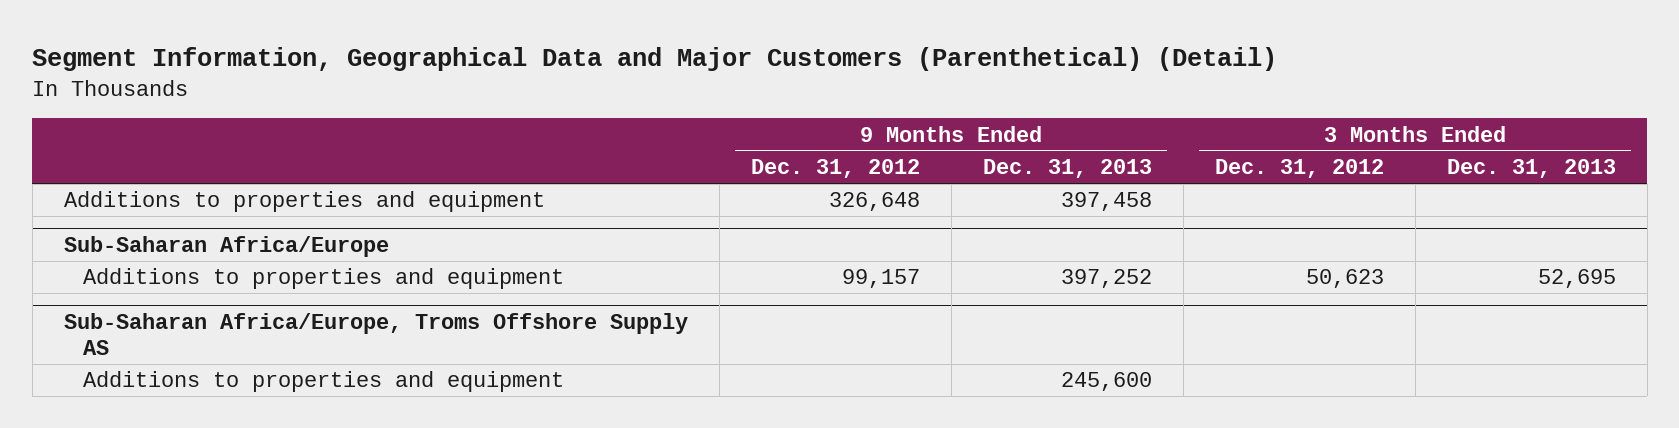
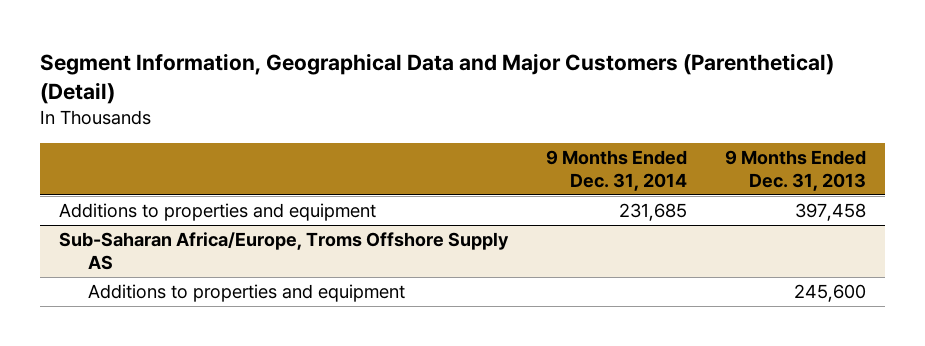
- | 9 Months Ended Dec. 31, 2012 | 9 Months Ended Dec. 31, 2013 | 3 Months Ended Dec. 31, 2012 | 3 Months Ended Dec. 31, 2013
+ | 9 Months Ended Dec. 31, 2014 | 9 Months Ended Dec. 31, 2013
- Sub-Saharan Africa/Europe
- Additions to properties and equipment | 99,157 | 397,252 | 50,623 | 52,695

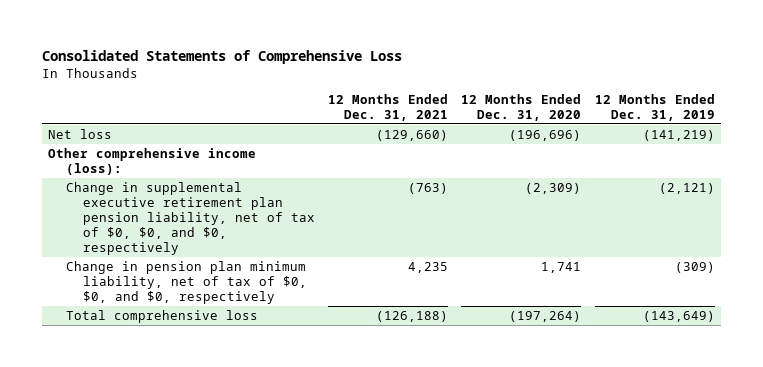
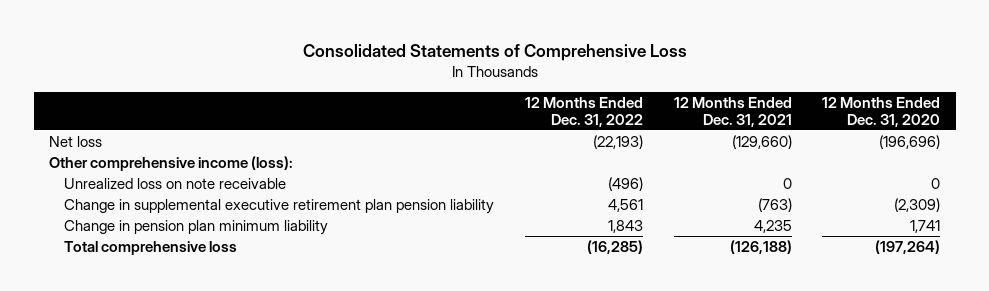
- | 12 Months Ended Dec. 31, 2021 | 12 Months Ended Dec. 31, 2020 | 12 Months Ended Dec. 31, 2019
+ | 12 Months Ended Dec. 31, 2022 | 12 Months Ended Dec. 31, 2021 | 12 Months Ended Dec. 31, 2020
- Change in supplemental executive retirement plan pension liability, net of tax of $0, $0, and $0, respectively | (763) | (2,309) | (2,121)
- Change in pension plan minimum liability, net of tax of $0, $0, and $0, respectively | 4,235 | 1,741 | (309)
+ Unrealized loss on note receivable | (496) | 0 | 0
+ Change in supplemental executive retirement plan pension liability | 4,561 | (763) | (2,309)
+ Change in pension plan minimum liability | 1,843 | 4,235 | 1,741

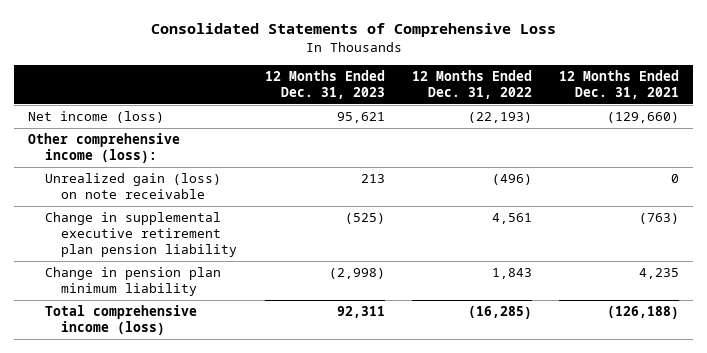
- | 12 Months Ended Dec. 31, 2022 | 12 Months Ended Dec. 31, 2021 | 12 Months Ended Dec. 31, 2020
+ | 12 Months Ended Dec. 31, 2023 | 12 Months Ended Dec. 31, 2022 | 12 Months Ended Dec. 31, 2021
- Net loss | (22,193) | (129,660) | (196,696)
+ Net income (loss) | 95,621 | (22,193) | (129,660)
- Unrealized loss on note receivable | (496) | 0 | 0
+ Unrealized gain (loss) on note receivable | 213 | (496) | 0
- Total comprehensive loss | (16,285) | (126,188) | (197,264)
+ Total comprehensive income (loss) | 92,311 | (16,285) | (126,188)

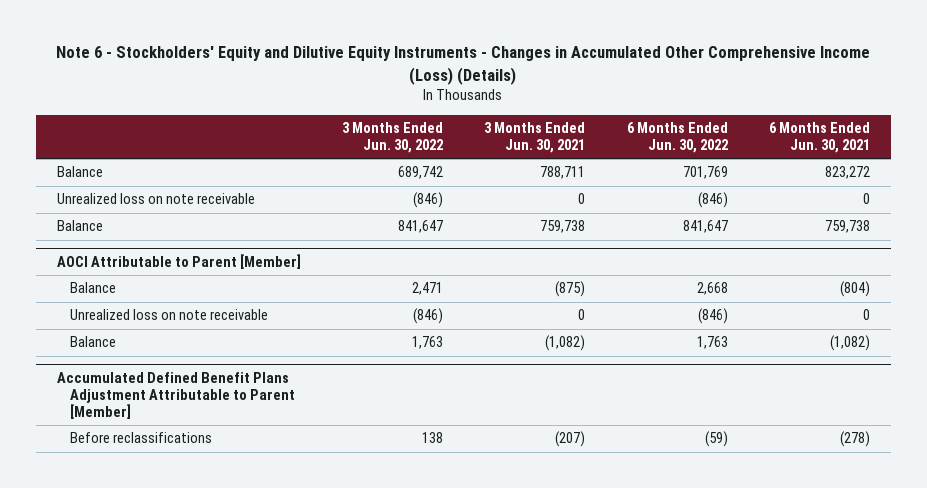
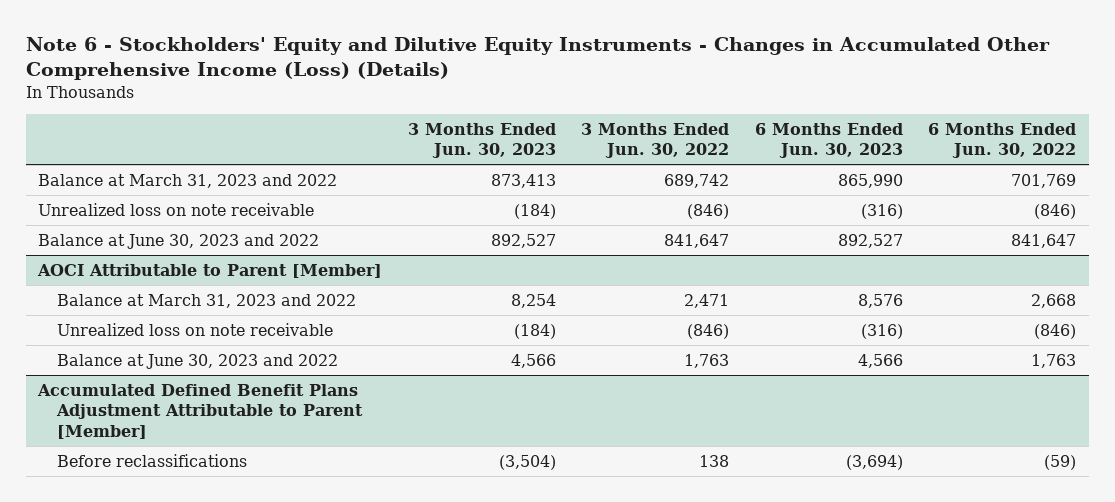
- | 3 Months Ended Jun. 30, 2022 | 3 Months Ended Jun. 30, 2021 | 6 Months Ended Jun. 30, 2022 | 6 Months Ended Jun. 30, 2021
+ | 3 Months Ended Jun. 30, 2023 | 3 Months Ended Jun. 30, 2022 | 6 Months Ended Jun. 30, 2023 | 6 Months Ended Jun. 30, 2022
- Balance | 689,742 | 788,711 | 701,769 | 823,272
+ Balance at March 31, 2023 and 2022 | 873,413 | 689,742 | 865,990 | 701,769
- Balance | 841,647 | 759,738 | 841,647 | 759,738
+ Balance at June 30, 2023 and 2022 | 892,527 | 841,647 | 892,527 | 841,647
@ AOCI Attributable to Parent [Member]
- Balance | 2,471 | (875) | 2,668 | (804)
+ Balance at March 31, 2023 and 2022 | 8,254 | 2,471 | 8,576 | 2,668
- Balance | 1,763 | (1,082) | 1,763 | (1,082)
+ Balance at June 30, 2023 and 2022 | 4,566 | 1,763 | 4,566 | 1,763

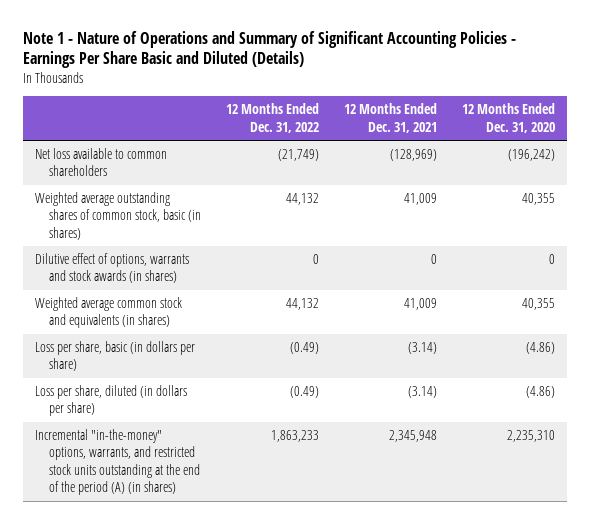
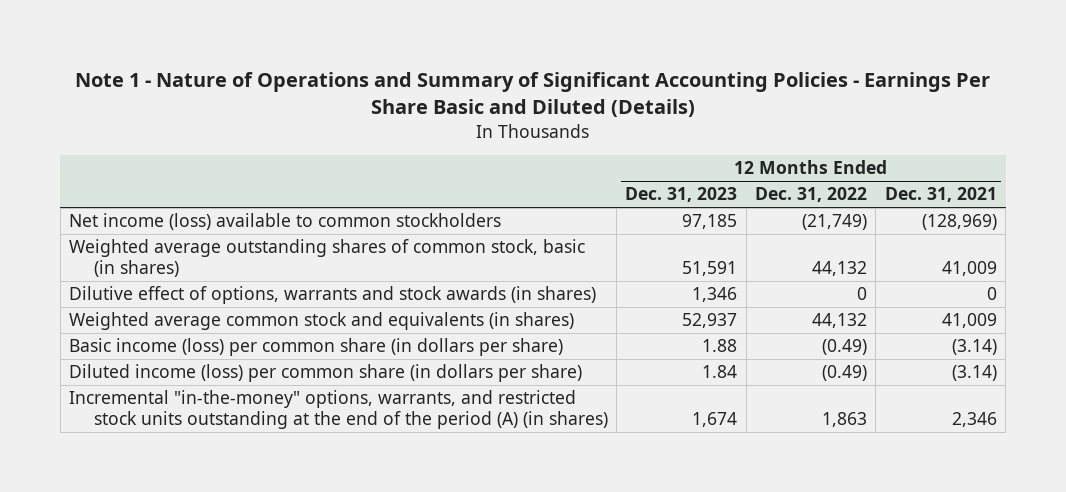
- | 12 Months Ended Dec. 31, 2022 | 12 Months Ended Dec. 31, 2021 | 12 Months Ended Dec. 31, 2020
+ | 12 Months Ended Dec. 31, 2023 | 12 Months Ended Dec. 31, 2022 | 12 Months Ended Dec. 31, 2021
- Net loss available to common shareholders | (21,749) | (128,969) | (196,242)
+ Net income (loss) available to common stockholders | 97,185 | (21,749) | (128,969)
- Loss per share, basic (in dollars per share) | (0.49) | (3.14) | (4.86)
- Loss per share, diluted (in dollars per share) | (0.49) | (3.14) | (4.86)
- Incremental "in-the-money" options, warrants, and restricted stock units outstanding at the end of the period (A) (in shares) | 1,863,233 | 2,345,948 | 2,235,310
+ Basic income (loss) per common share (in dollars per share) | 1.88 | (0.49) | (3.14)
+ Diluted income (loss) per common share (in dollars per share) | 1.84 | (0.49) | (3.14)
+ Incremental "in-the-money" options, warrants, and restricted stock units outstanding at the end of the period (A) (in shares) | 1,674 | 1,863 | 2,346

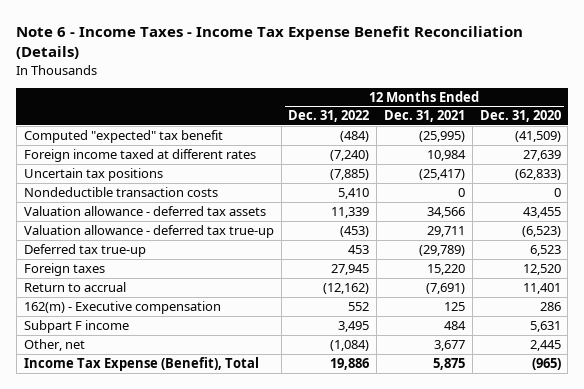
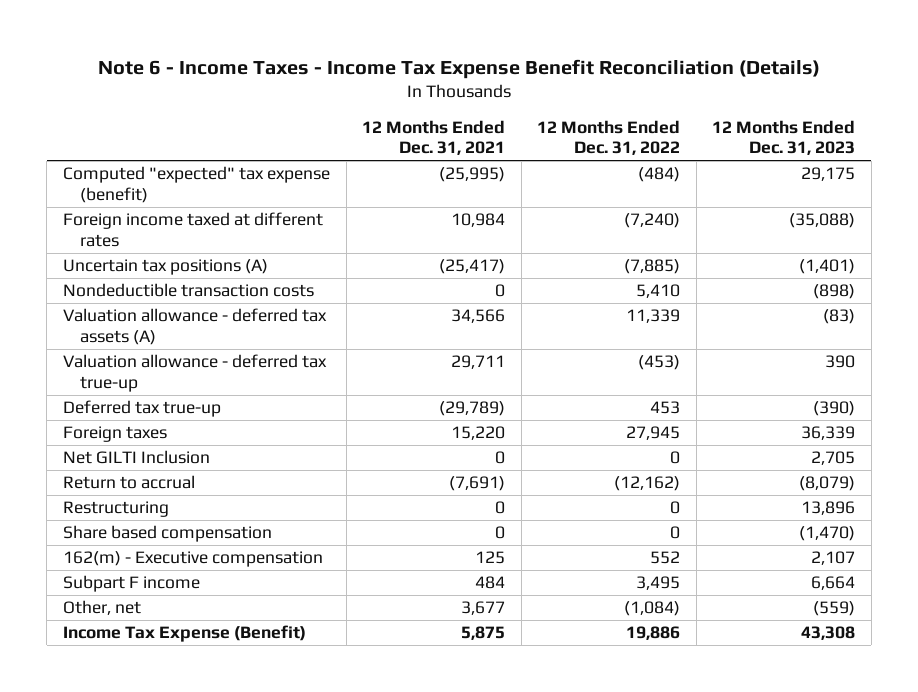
- | 12 Months Ended Dec. 31, 2022 | 12 Months Ended Dec. 31, 2021 | 12 Months Ended Dec. 31, 2020
+ | 12 Months Ended Dec. 31, 2021 | 12 Months Ended Dec. 31, 2022 | 12 Months Ended Dec. 31, 2023
- Computed "expected" tax benefit | (484) | (25,995) | (41,509)
+ Computed "expected" tax expense (benefit) | (25,995) | (484) | 29,175
- Uncertain tax positions | (7,885) | (25,417) | (62,833)
+ Uncertain tax positions (A) | (25,417) | (7,885) | (1,401)
- Valuation allowance - deferred tax assets | 11,339 | 34,566 | 43,455
+ Valuation allowance - deferred tax assets (A) | 34,566 | 11,339 | (83)
+ Net GILTI Inclusion | 0 | 0 | 2,705
+ Restructuring | 0 | 0 | 13,896
+ Share based compensation | 0 | 0 | (1,470)
- Income Tax Expense (Benefit), Total | 19,886 | 5,875 | (965)
+ Income Tax Expense (Benefit) | 5,875 | 19,886 | 43,308

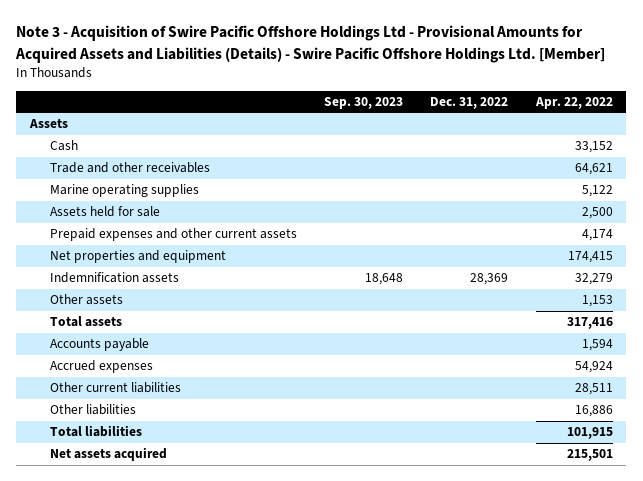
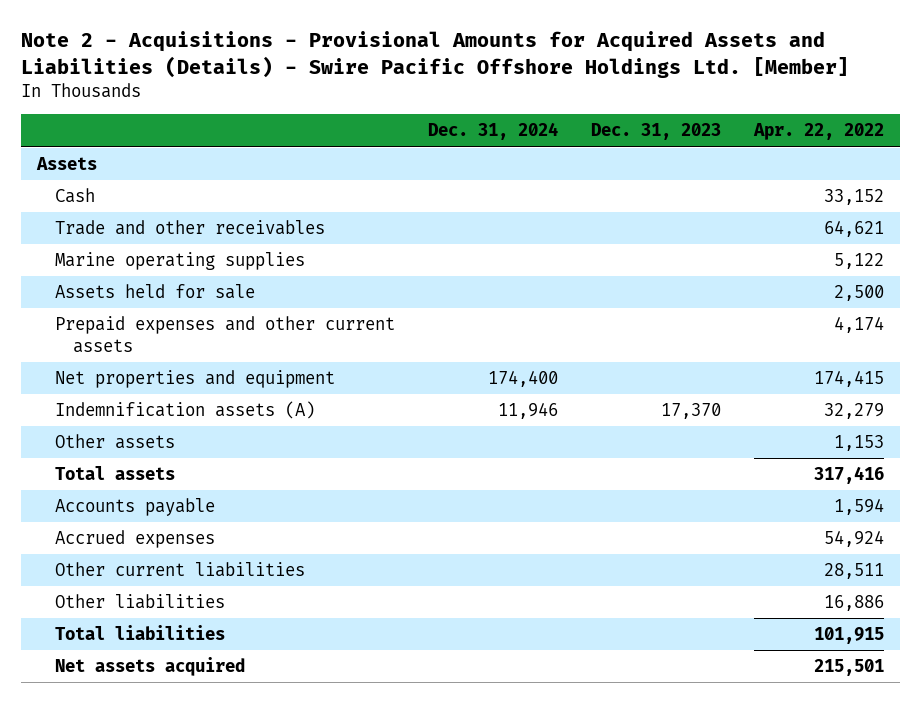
- Note 3 - Acquisition of Swire Pacific Offshore Holdings Ltd - Provisional Amounts for Acquired Assets and Liabilities (Details) - Swire Pacific Offshore Holdings Ltd. [Member]
+ Note 2 - Acquisitions - Provisional Amounts for Acquired Assets and Liabilities (Details) - Swire Pacific Offshore Holdings Ltd. [Member]
- | Sep. 30, 2023 | Dec. 31, 2022 | Apr. 22, 2022
+ | Dec. 31, 2024 | Dec. 31, 2023 | Apr. 22, 2022
- Indemnification assets | 18,648 | 28,369 | 32,279
+ Indemnification assets (A) | 11,946 | 17,370 | 32,279

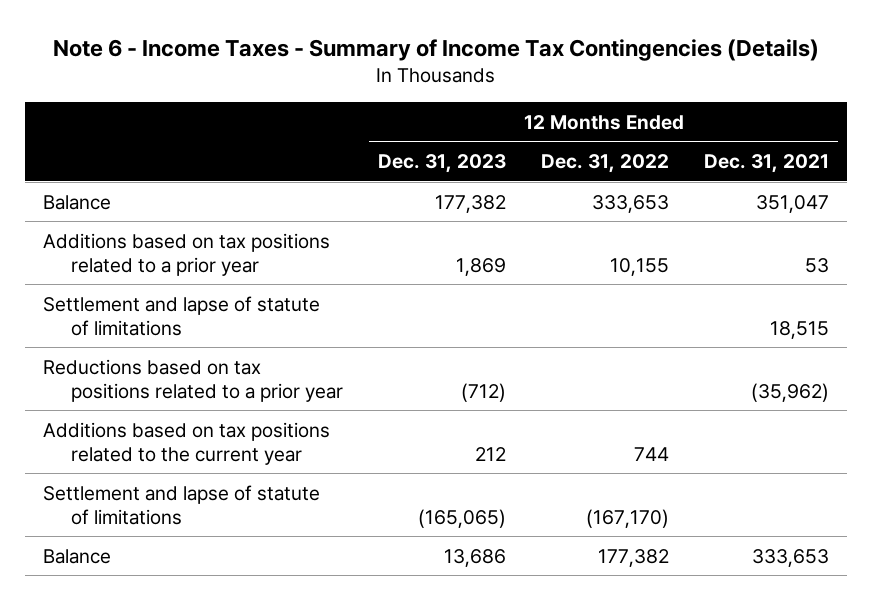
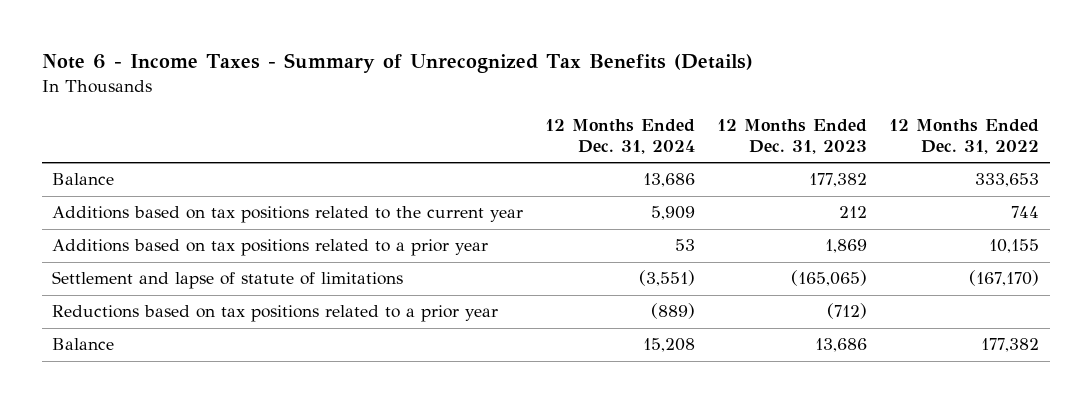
- Note 6 - Income Taxes - Summary of Income Tax Contingencies (Details)
+ Note 6 - Income Taxes - Summary of Unrecognized Tax Benefits (Details)
- | 12 Months Ended Dec. 31, 2023 | 12 Months Ended Dec. 31, 2022 | 12 Months Ended Dec. 31, 2021
+ | 12 Months Ended Dec. 31, 2024 | 12 Months Ended Dec. 31, 2023 | 12 Months Ended Dec. 31, 2022
- Settlement and lapse of statute of limitations | | | 18,515
moved down: Additions based on tax positions related to a prior year | 53 | 1,869 | 10,155
moved down: Reductions based on tax positions related to a prior year | (889) | (712) |

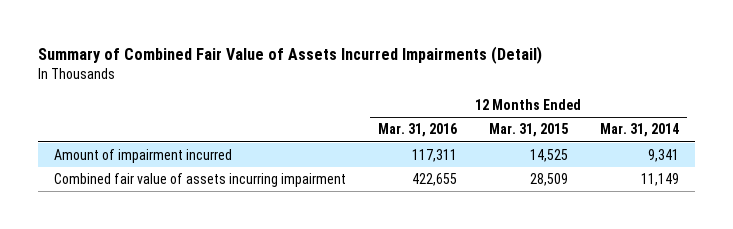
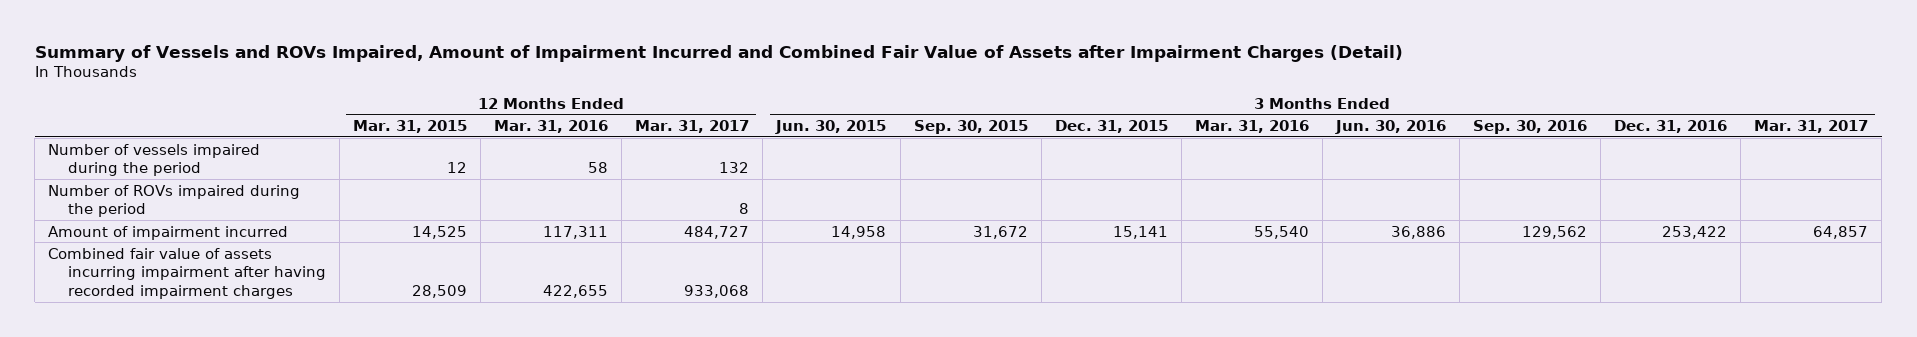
- Summary of Combined Fair Value of Assets Incurred Impairments (Detail)
+ Summary of Vessels and ROVs Impaired, Amount of Impairment Incurred and Combined Fair Value of Assets after Impairment Charges (Detail)
- | 12 Months Ended Mar. 31, 2016 | 12 Months Ended Mar. 31, 2015 | 12 Months Ended Mar. 31, 2014
+ | 12 Months Ended Mar. 31, 2015 | 12 Months Ended Mar. 31, 2016 | 12 Months Ended Mar. 31, 2017 | 3 Months Ended Jun. 30, 2015 | 3 Months Ended Sep. 30, 2015 | 3 Months Ended Dec. 31, 2015 | 3 Months Ended Mar. 31, 2016 | 3 Months Ended Jun. 30, 2016 | 3 Months Ended Sep. 30, 2016 | 3 Months Ended Dec. 31, 2016 | 3 Months Ended Mar. 31, 2017
+ Number of vessels impaired during the period | 12 | 58 | 132 | | | | | | | |
+ Number of ROVs impaired during the period | | | 8 | | | | | | | |
- Combined fair value of assets incurring impairment | 422,655 | 28,509 | 11,149
+ Combined fair value of assets incurring impairment after having recorded impairment charges | 28,509 | 422,655 | 933,068 | | | | | | | |

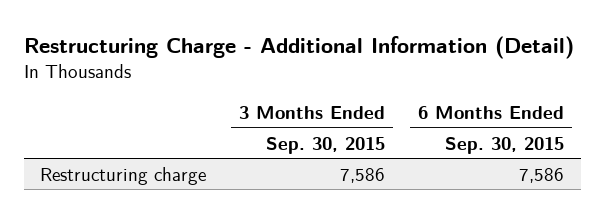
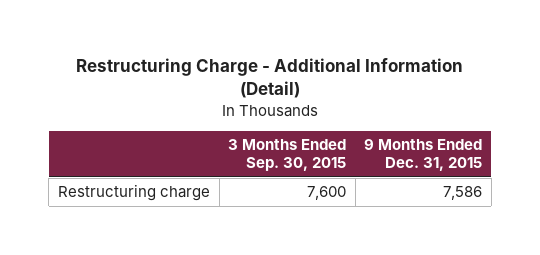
- | 3 Months Ended Sep. 30, 2015 | 6 Months Ended Sep. 30, 2015
+ | 3 Months Ended Sep. 30, 2015 | 9 Months Ended Dec. 31, 2015
- Restructuring charge | 7,586 | 7,586
+ Restructuring charge | 7,600 | 7,586

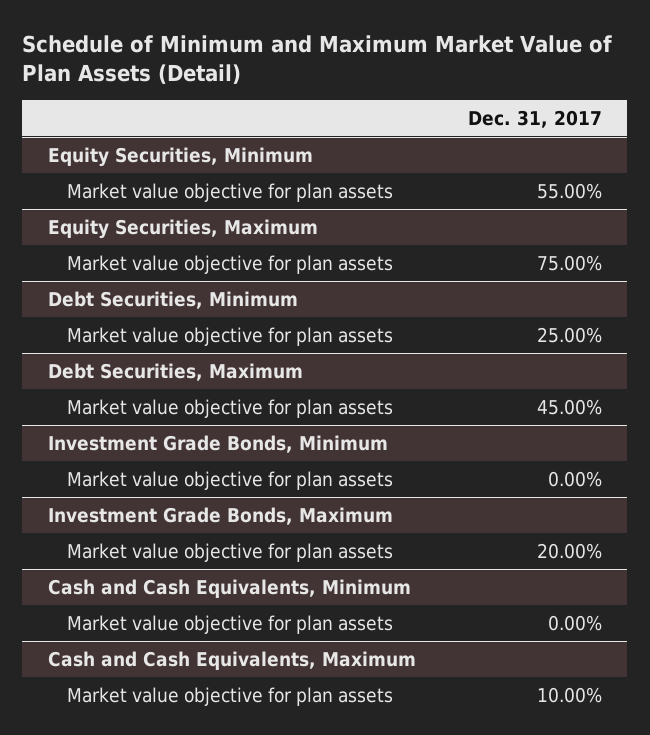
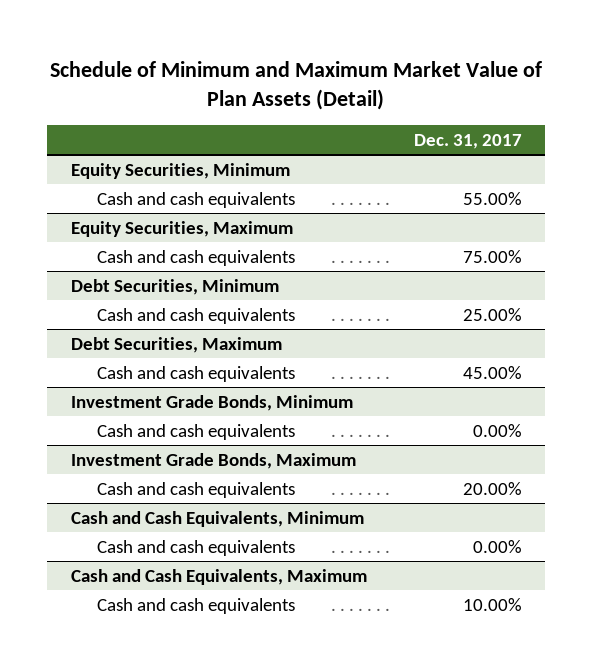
@ Equity Securities, Minimum
- Market value objective for plan assets | 55.00%
+ Cash and cash equivalents | 55.00%
@ Equity Securities, Maximum
- Market value objective for plan assets | 75.00%
+ Cash and cash equivalents | 75.00%
@ Debt Securities, Minimum
- Market value objective for plan assets | 25.00%
+ Cash and cash equivalents | 25.00%
@ Debt Securities, Maximum
- Market value objective for plan assets | 45.00%
+ Cash and cash equivalents | 45.00%
@ Investment Grade Bonds, Minimum
- Market value objective for plan assets | 0.00%
+ Cash and cash equivalents | 0.00%
@ Investment Grade Bonds, Maximum
- Market value objective for plan assets | 20.00%
+ Cash and cash equivalents | 20.00%
@ Cash and Cash Equivalents, Minimum
- Market value objective for plan assets | 0.00%
+ Cash and cash equivalents | 0.00%
@ Cash and Cash Equivalents, Maximum
- Market value objective for plan assets | 10.00%
+ Cash and cash equivalents | 10.00%

